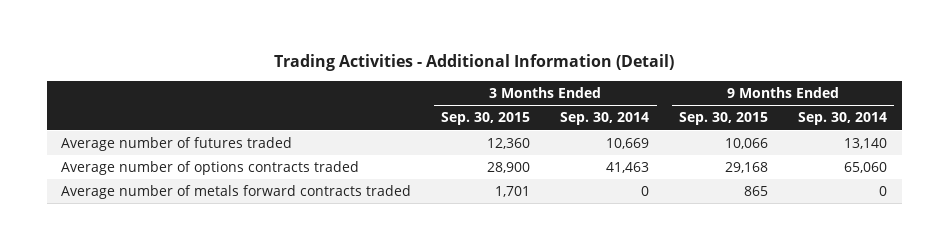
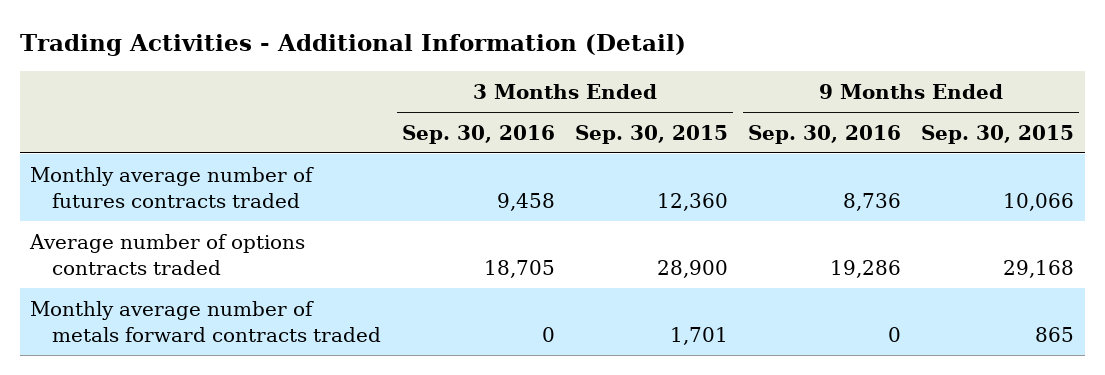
- | 3 Months Ended Sep. 30, 2015 | 3 Months Ended Sep. 30, 2014 | 9 Months Ended Sep. 30, 2015 | 9 Months Ended Sep. 30, 2014
+ | 3 Months Ended Sep. 30, 2016 | 3 Months Ended Sep. 30, 2015 | 9 Months Ended Sep. 30, 2016 | 9 Months Ended Sep. 30, 2015
- Average number of futures traded | 12,360 | 10,669 | 10,066 | 13,140
+ Monthly average number of futures contracts traded | 9,458 | 12,360 | 8,736 | 10,066
- Average number of metals forward contracts traded | 1,701 | 0 | 865 | 0
+ Monthly average number of metals forward contracts traded | 0 | 1,701 | 0 | 865

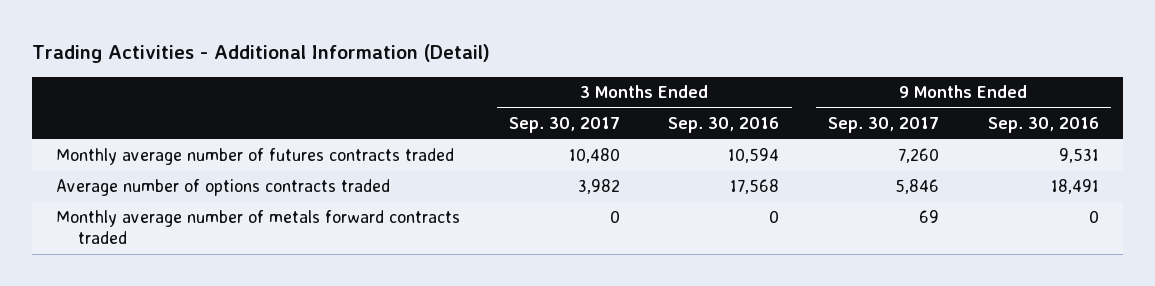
- | 3 Months Ended Sep. 30, 2016 | 3 Months Ended Sep. 30, 2015 | 9 Months Ended Sep. 30, 2016 | 9 Months Ended Sep. 30, 2015
+ | 3 Months Ended Sep. 30, 2017 | 3 Months Ended Sep. 30, 2016 | 9 Months Ended Sep. 30, 2017 | 9 Months Ended Sep. 30, 2016
- Monthly average number of futures contracts traded | 9,458 | 12,360 | 8,736 | 10,066
- Average number of options contracts traded | 18,705 | 28,900 | 19,286 | 29,168
+ Monthly average number of futures contracts traded | 10,480 | 10,594 | 7,260 | 9,531
+ Average number of options contracts traded | 3,982 | 17,568 | 5,846 | 18,491

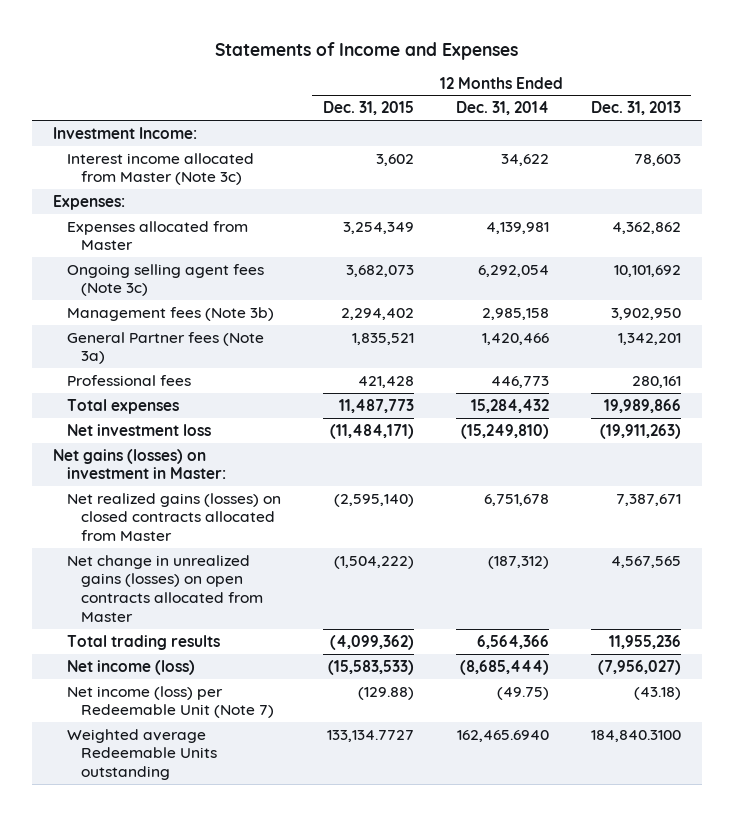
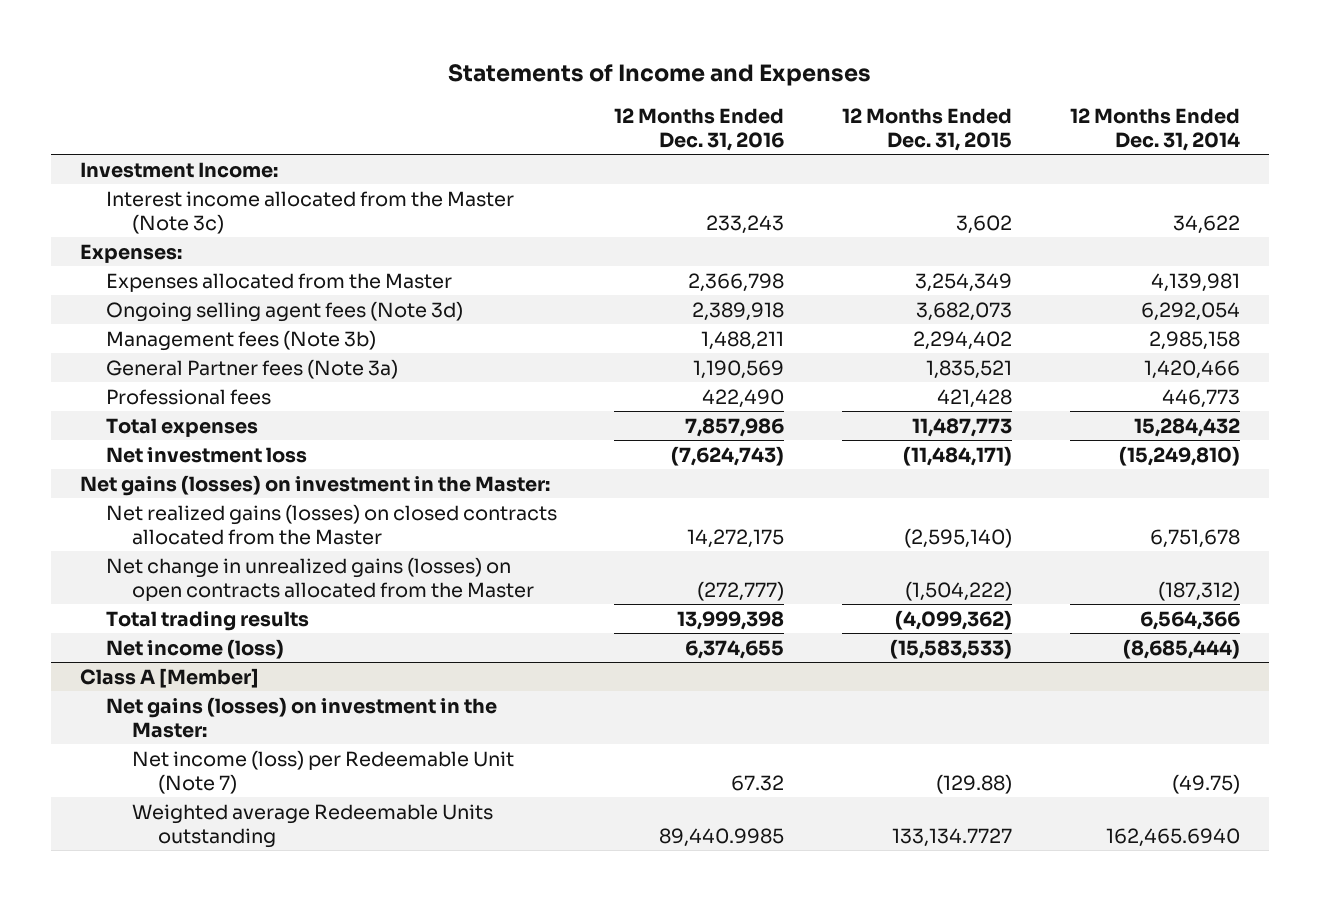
- | 12 Months Ended Dec. 31, 2015 | 12 Months Ended Dec. 31, 2014 | 12 Months Ended Dec. 31, 2013
+ | 12 Months Ended Dec. 31, 2016 | 12 Months Ended Dec. 31, 2015 | 12 Months Ended Dec. 31, 2014
- Interest income allocated from Master (Note 3c) | 3,602 | 34,622 | 78,603
+ Interest income allocated from the Master (Note 3c) | 233,243 | 3,602 | 34,622
- Expenses allocated from Master | 3,254,349 | 4,139,981 | 4,362,862
- Ongoing selling agent fees (Note 3c) | 3,682,073 | 6,292,054 | 10,101,692
+ Expenses allocated from the Master | 2,366,798 | 3,254,349 | 4,139,981
+ Ongoing selling agent fees (Note 3d) | 2,389,918 | 3,682,073 | 6,292,054
- Net gains (losses) on investment in Master:
- Net realized gains (losses) on closed contracts allocated from Master | (2,595,140) | 6,751,678 | 7,387,671
- Net change in unrealized gains (losses) on open contracts allocated from Master | (1,504,222) | (187,312) | 4,567,565
+ Net gains (losses) on investment in the Master:
+ Net realized gains (losses) on closed contracts allocated from the Master | 14,272,175 | (2,595,140) | 6,751,678
+ Net change in unrealized gains (losses) on open contracts allocated from the Master | (272,777) | (1,504,222) | (187,312)
+ Class A [Member]
+ Net gains (losses) on investment in the Master:

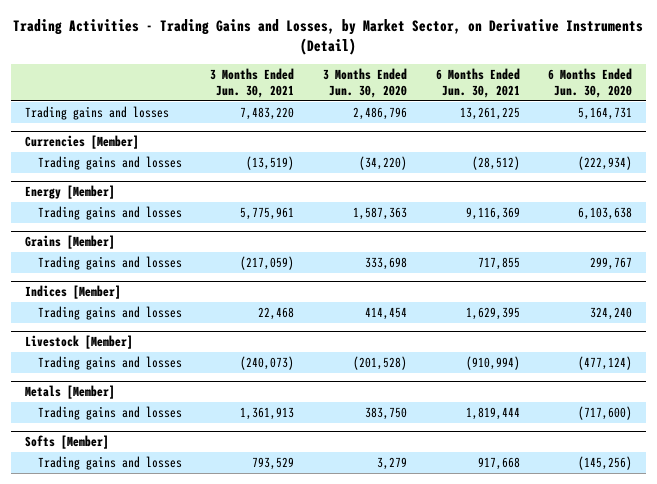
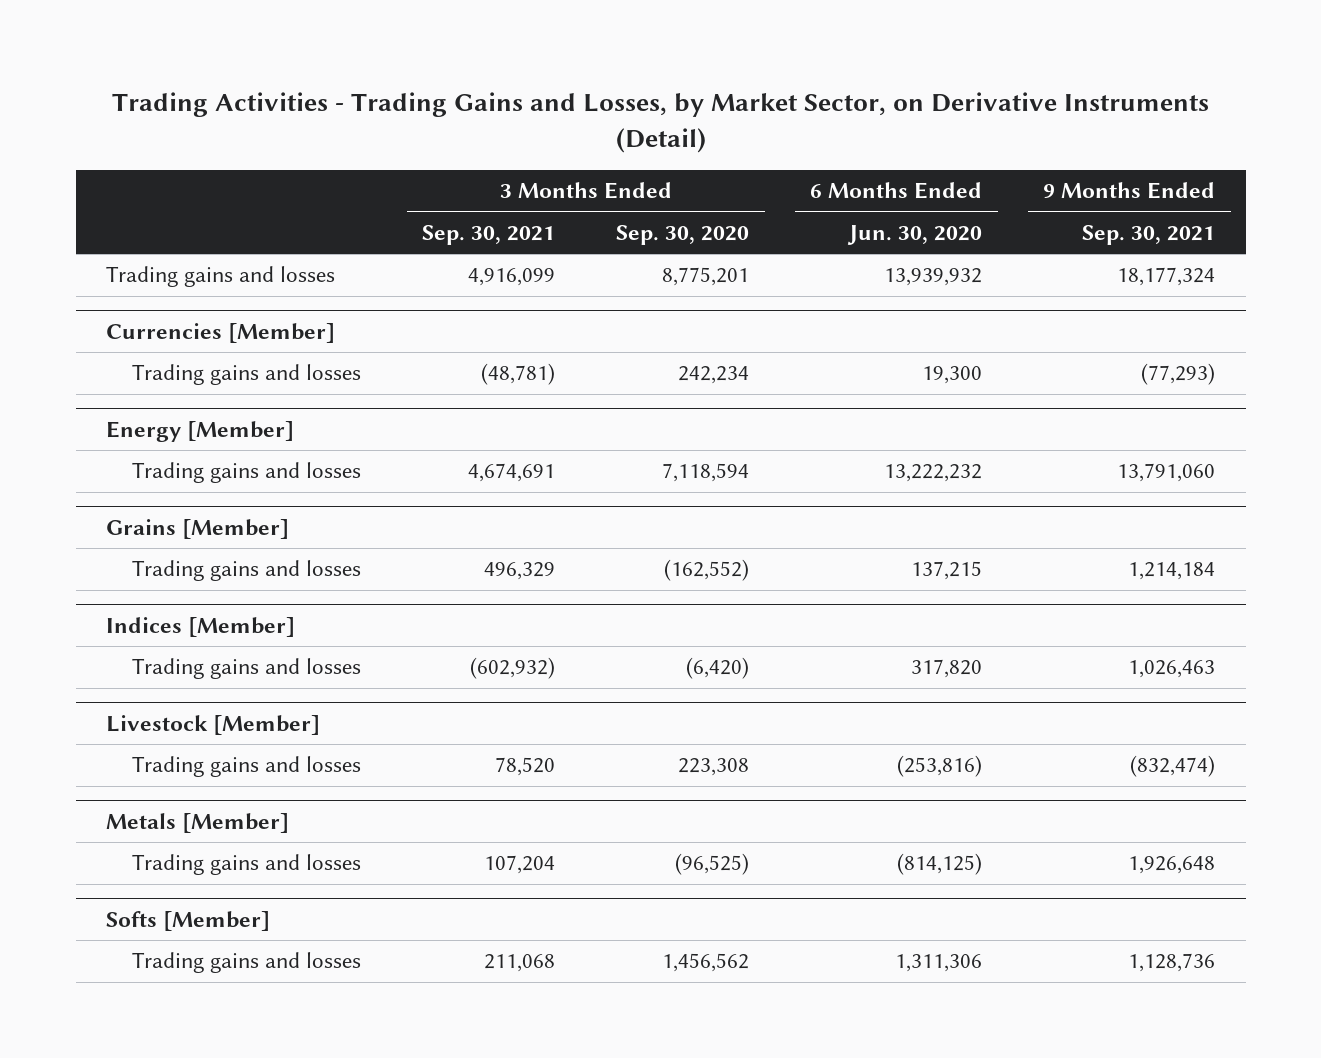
- | 3 Months Ended Jun. 30, 2021 | 3 Months Ended Jun. 30, 2020 | 6 Months Ended Jun. 30, 2021 | 6 Months Ended Jun. 30, 2020
+ | 3 Months Ended Sep. 30, 2021 | 3 Months Ended Sep. 30, 2020 | 6 Months Ended Jun. 30, 2020 | 9 Months Ended Sep. 30, 2021
- Trading gains and losses | 7,483,220 | 2,486,796 | 13,261,225 | 5,164,731
+ Trading gains and losses | 4,916,099 | 8,775,201 | 13,939,932 | 18,177,324
@ Currencies [Member]
- Trading gains and losses | (13,519) | (34,220) | (28,512) | (222,934)
+ Trading gains and losses | (48,781) | 242,234 | 19,300 | (77,293)
@ Energy [Member]
- Trading gains and losses | 5,775,961 | 1,587,363 | 9,116,369 | 6,103,638
+ Trading gains and losses | 4,674,691 | 7,118,594 | 13,222,232 | 13,791,060
@ Grains [Member]
- Trading gains and losses | (217,059) | 333,698 | 717,855 | 299,767
+ Trading gains and losses | 496,329 | (162,552) | 137,215 | 1,214,184
@ Indices [Member]
- Trading gains and losses | 22,468 | 414,454 | 1,629,395 | 324,240
+ Trading gains and losses | (602,932) | (6,420) | 317,820 | 1,026,463
@ Livestock [Member]
- Trading gains and losses | (240,073) | (201,528) | (910,994) | (477,124)
+ Trading gains and losses | 78,520 | 223,308 | (253,816) | (832,474)
@ Metals [Member]
- Trading gains and losses | 1,361,913 | 383,750 | 1,819,444 | (717,600)
+ Trading gains and losses | 107,204 | (96,525) | (814,125) | 1,926,648
@ Softs [Member]
- Trading gains and losses | 793,529 | 3,279 | 917,668 | (145,256)
+ Trading gains and losses | 211,068 | 1,456,562 | 1,311,306 | 1,128,736

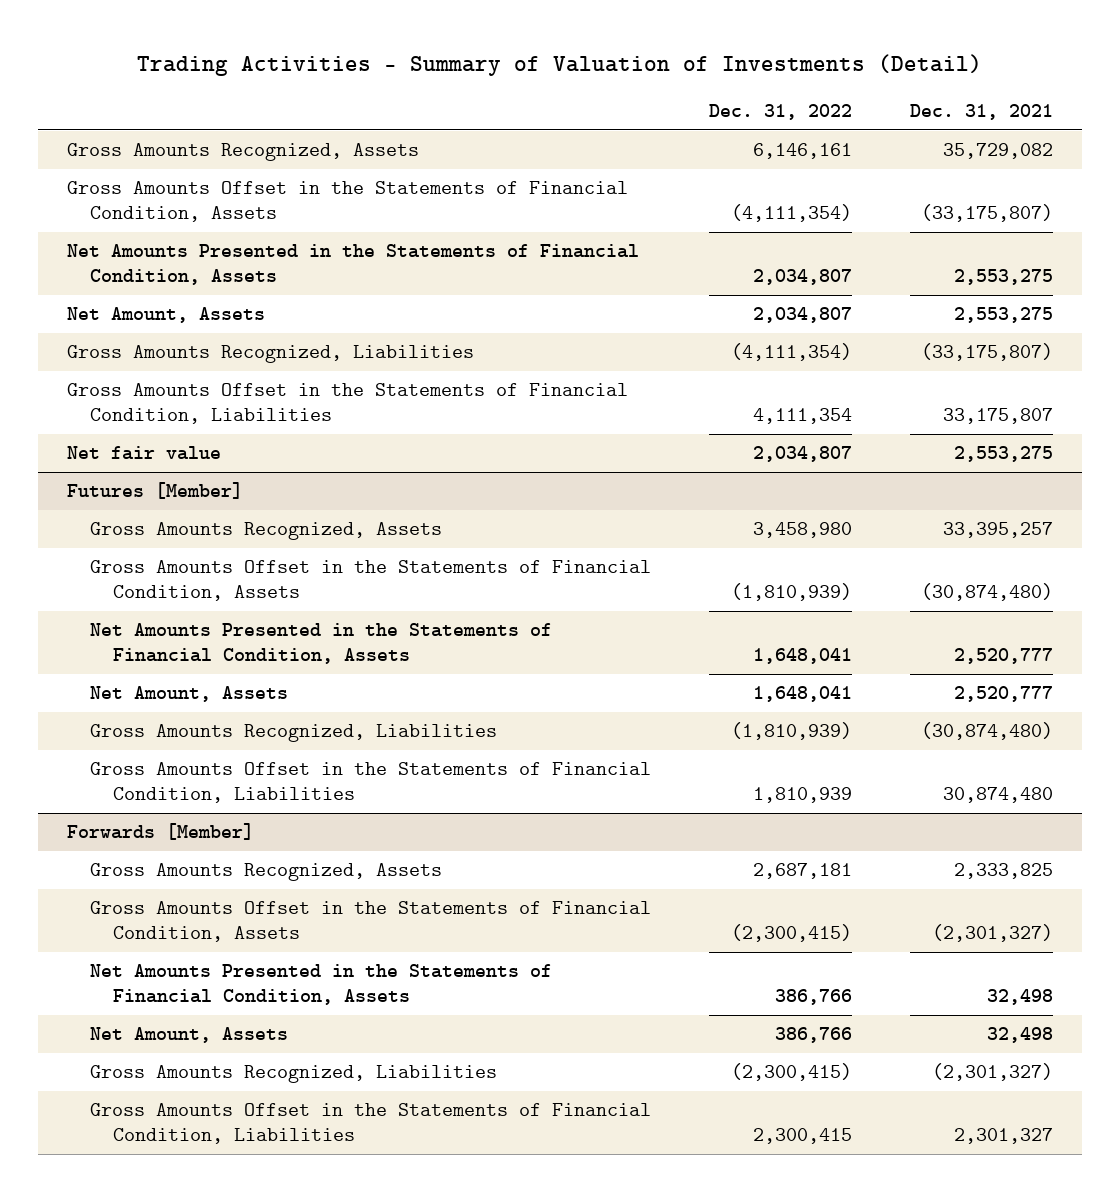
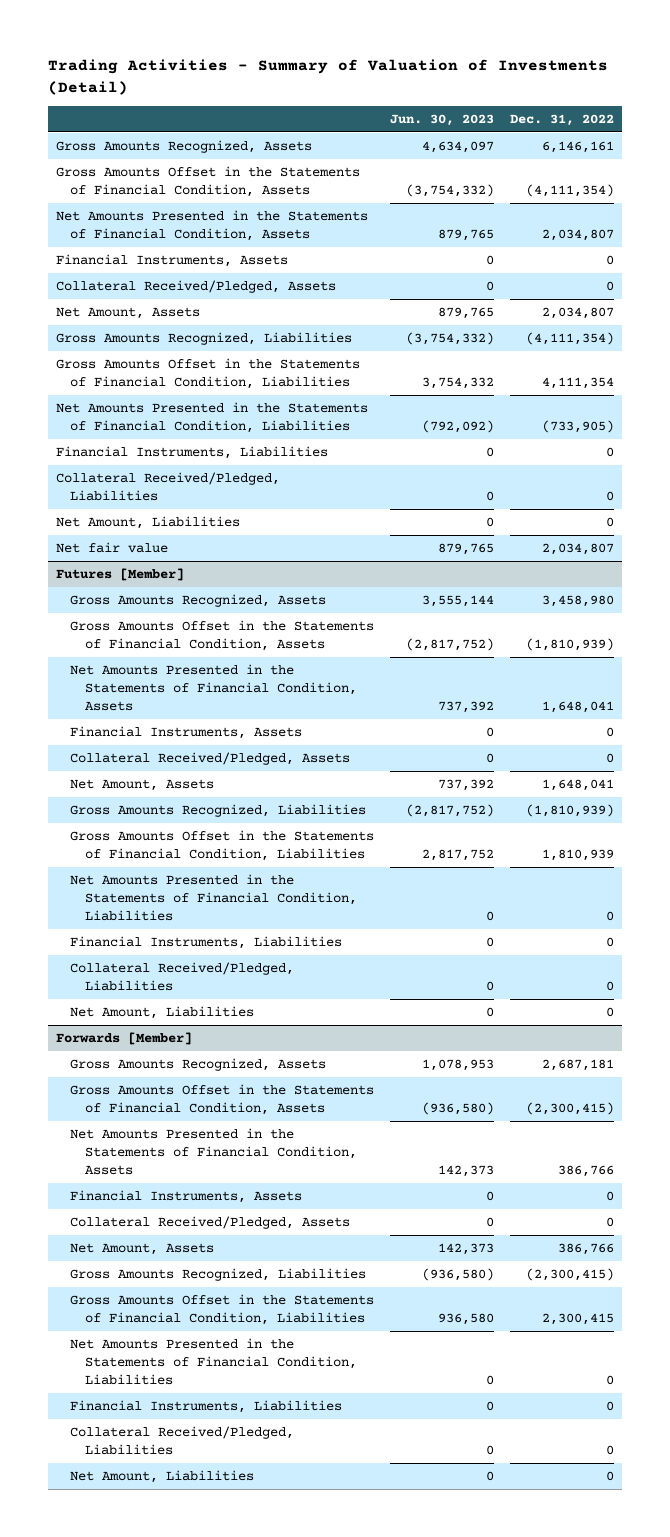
- | Dec. 31, 2022 | Dec. 31, 2021
+ | Jun. 30, 2023 | Dec. 31, 2022
+ Financial Instruments, Assets | 0 | 0
+ Collateral Received/Pledged, Assets | 0 | 0
+ Net Amounts Presented in the Statements of Financial Condition, Liabilities | (792,092) | (733,905)
+ Financial Instruments, Liabilities | 0 | 0
+ Collateral Received/Pledged, Liabilities | 0 | 0
+ Net Amount, Liabilities | 0 | 0
@ Futures [Member]
+ Financial Instruments, Assets | 0 | 0
+ Collateral Received/Pledged, Assets | 0 | 0
+ Net Amounts Presented in the Statements of Financial Condition, Liabilities | 0 | 0
+ Financial Instruments, Liabilities | 0 | 0
+ Collateral Received/Pledged, Liabilities | 0 | 0
+ Net Amount, Liabilities | 0 | 0
@ Forwards [Member]
+ Financial Instruments, Assets | 0 | 0
+ Collateral Received/Pledged, Assets | 0 | 0
+ Net Amounts Presented in the Statements of Financial Condition, Liabilities | 0 | 0
+ Financial Instruments, Liabilities | 0 | 0
+ Collateral Received/Pledged, Liabilities | 0 | 0
+ Net Amount, Liabilities | 0 | 0

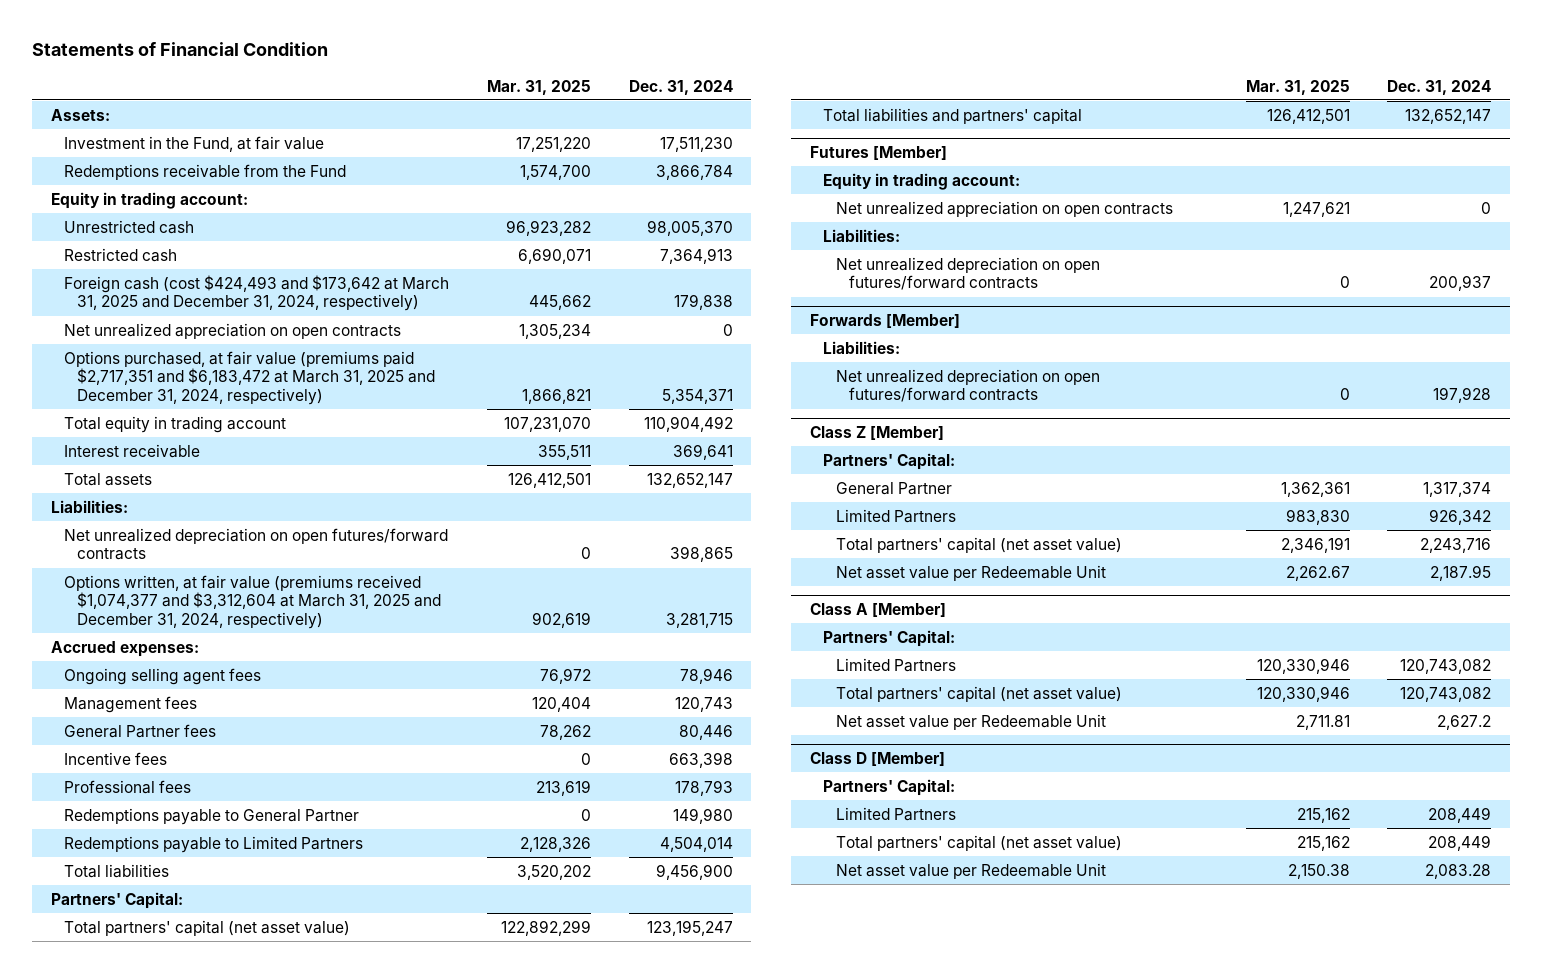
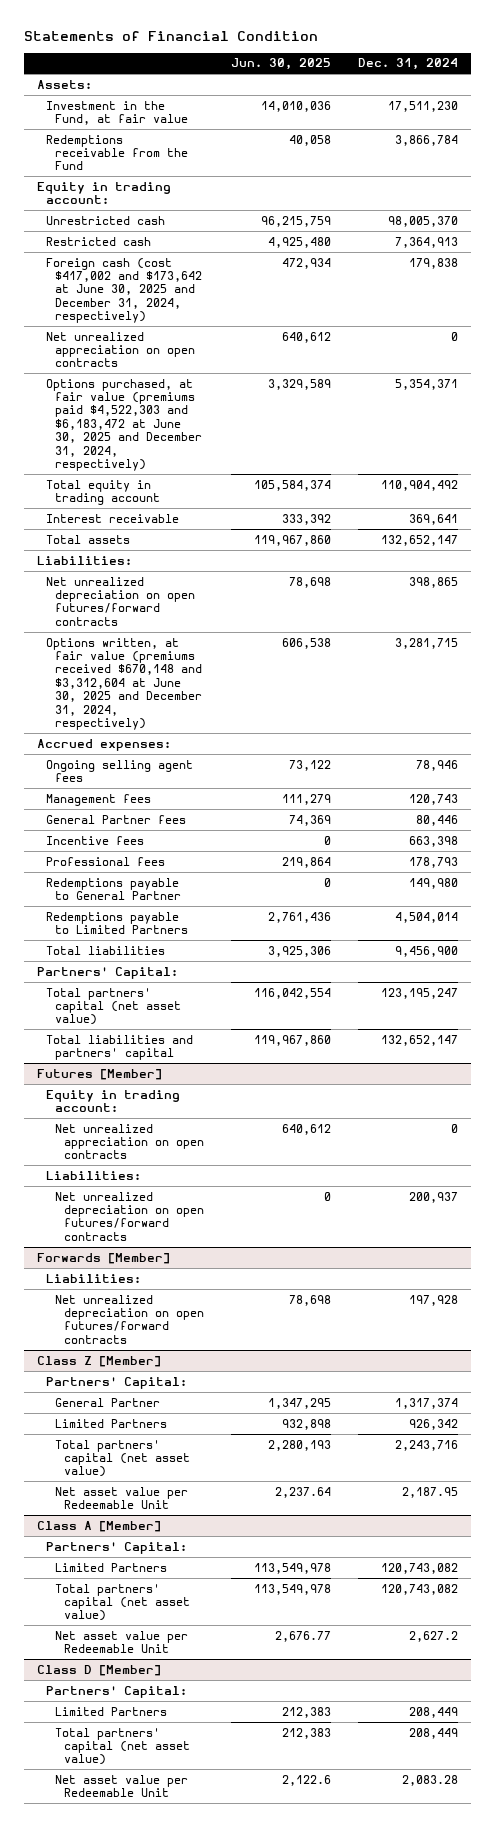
- | Mar. 31, 2025 | Dec. 31, 2024
+ | Jun. 30, 2025 | Dec. 31, 2024
- Foreign cash (cost $424,493 and $173,642 at March 31, 2025 and December 31, 2024, respectively) | 445,662 | 179,838
+ Foreign cash (cost $417,002 and $173,642 at June 30, 2025 and December 31, 2024, respectively) | 472,934 | 179,838
- Options purchased, at fair value (premiums paid $2,717,351 and $6,183,472 at March 31, 2025 and December 31, 2024, respectively) | 1,866,821 | 5,354,371
+ Options purchased, at fair value (premiums paid $4,522,303 and $6,183,472 at June 30, 2025 and December 31, 2024, respectively) | 3,329,589 | 5,354,371
- Options written, at fair value (premiums received $1,074,377 and $3,312,604 at March 31, 2025 and December 31, 2024, respectively) | 902,619 | 3,281,715
+ Options written, at fair value (premiums received $670,148 and $3,312,604 at June 30, 2025 and December 31, 2024, respectively) | 606,538 | 3,281,715

